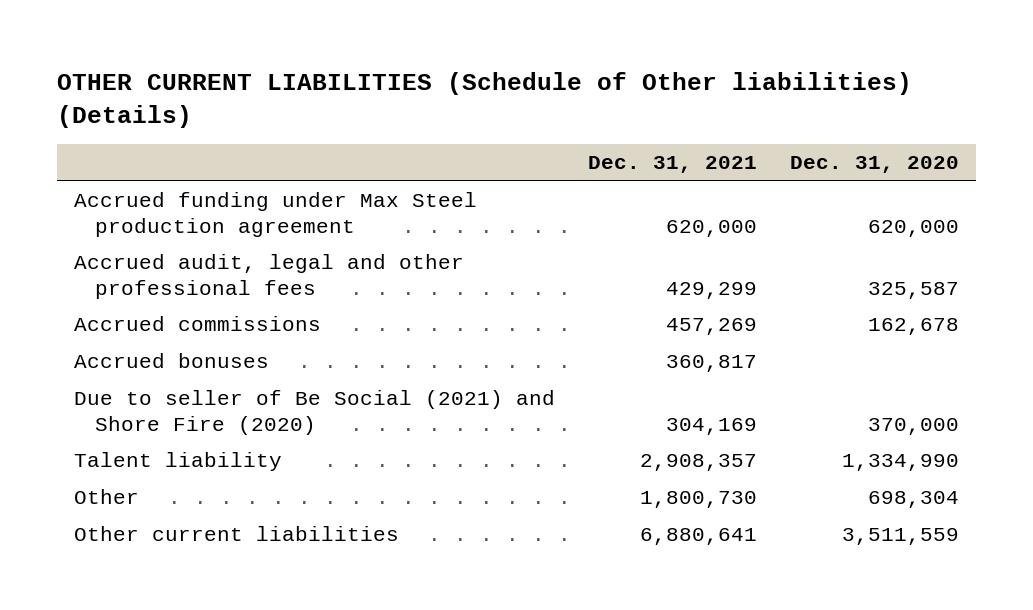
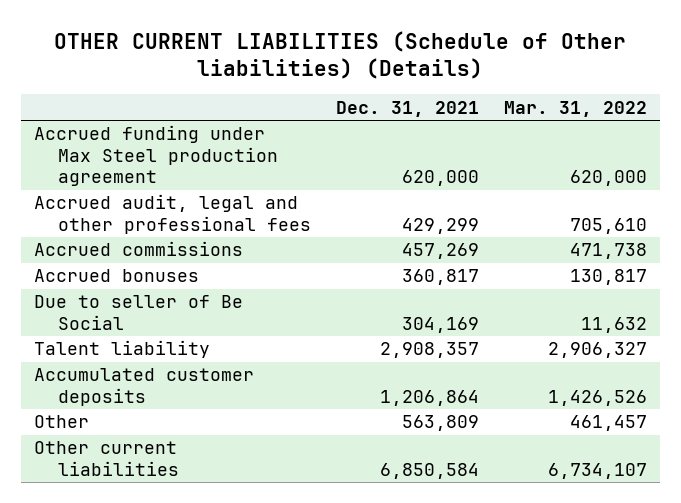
- | Dec. 31, 2021 | Dec. 31, 2020
+ | Dec. 31, 2021 | Mar. 31, 2022
- Due to seller of Be Social (2021) and Shore Fire (2020) | 304,169 | 370,000
+ Due to seller of Be Social | 304,169 | 11,632
- Other | 1,800,730 | 698,304
- Other current liabilities | 6,880,641 | 3,511,559
+ Accumulated customer deposits | 1,206,864 | 1,426,526
+ Other | 563,809 | 461,457
+ Other current liabilities | 6,850,584 | 6,734,107

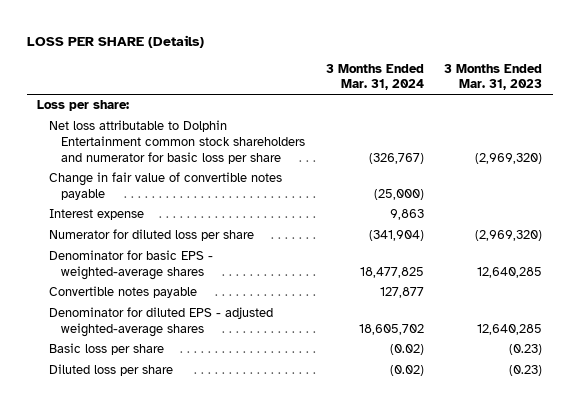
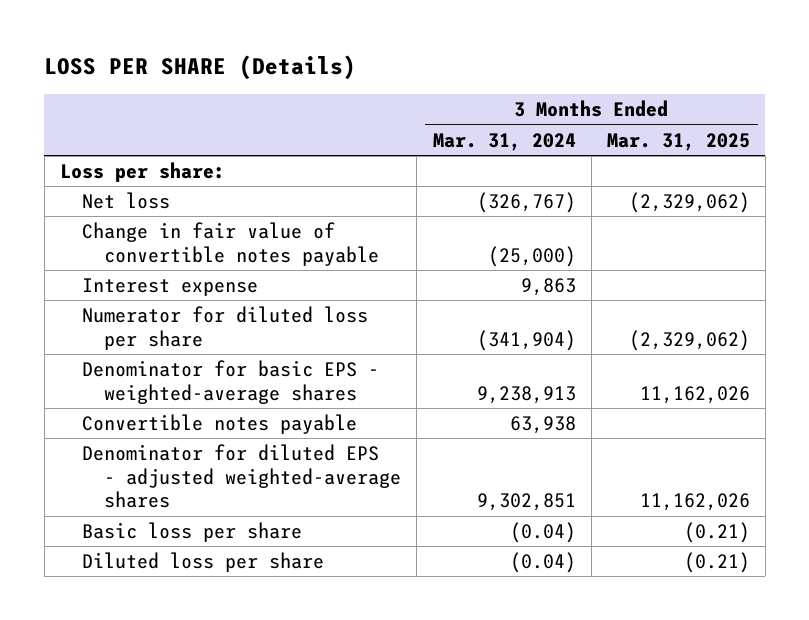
- | 3 Months Ended Mar. 31, 2024 | 3 Months Ended Mar. 31, 2023
+ | 3 Months Ended Mar. 31, 2024 | 3 Months Ended Mar. 31, 2025
- Net loss attributable to Dolphin Entertainment common stock shareholders and numerator for basic loss per share | (326,767) | (2,969,320)
+ Net loss | (326,767) | (2,329,062)
- Denominator for basic EPS - weighted-average shares | 18,477,825 | 12,640,285
- Convertible notes payable | 127,877 |
- Denominator for diluted EPS - adjusted weighted-average shares | 18,605,702 | 12,640,285
- Basic loss per share | (0.02) | (0.23)
- Diluted loss per share | (0.02) | (0.23)
+ Denominator for basic EPS - weighted-average shares | 9,238,913 | 11,162,026
+ Convertible notes payable | 63,938 |
+ Denominator for diluted EPS - adjusted weighted-average shares | 9,302,851 | 11,162,026
+ Basic loss per share | (0.04) | (0.21)
+ Diluted loss per share | (0.04) | (0.21)

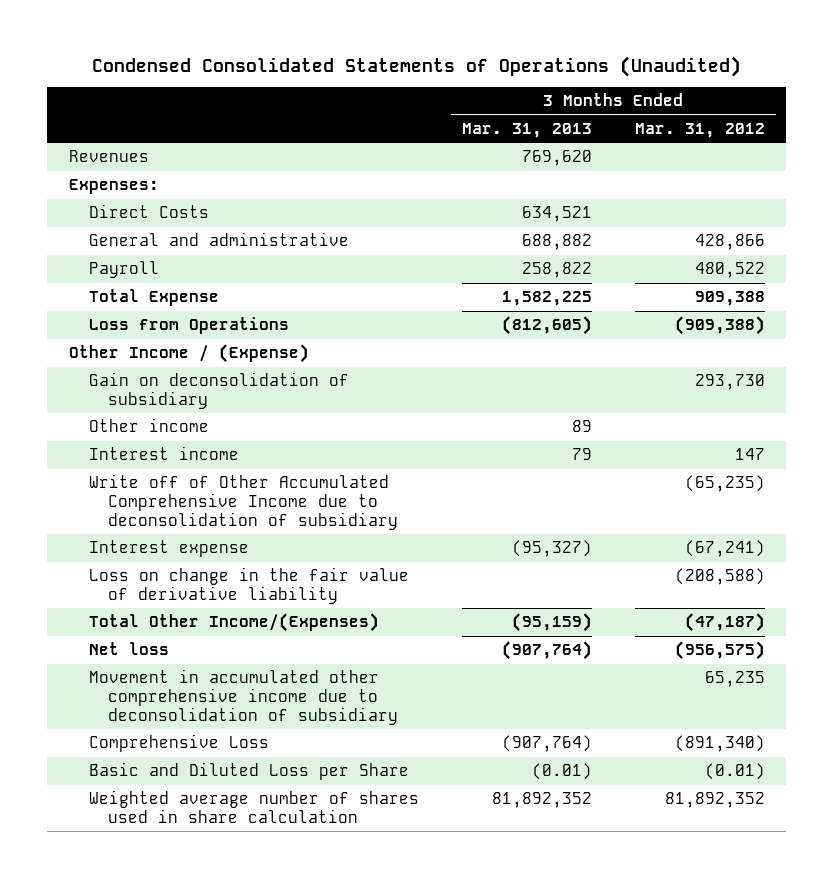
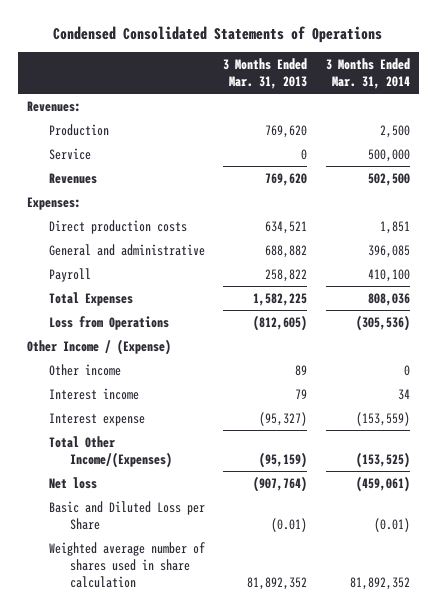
- Condensed Consolidated Statements of Operations (Unaudited)
+ Condensed Consolidated Statements of Operations
- | 3 Months Ended Mar. 31, 2013 | 3 Months Ended Mar. 31, 2012
+ | 3 Months Ended Mar. 31, 2013 | 3 Months Ended Mar. 31, 2014
+ Revenues:
+ Production | 769,620 | 2,500
+ Service | 0 | 500,000
- Direct Costs | 634,521 |
+ Direct production costs | 634,521 | 1,851
- Total Expense | 1,582,225 | 909,388
+ Total Expenses | 1,582,225 | 808,036
- Gain on deconsolidation of subsidiary | | 293,730
- Write off of Other Accumulated Comprehensive Income due to deconsolidation of subsidiary | | (65,235)
- Loss on change in the fair value of derivative liability | | (208,588)
- Movement in accumulated other comprehensive income due to deconsolidation of subsidiary | | 65,235
- Comprehensive Loss | (907,764) | (891,340)

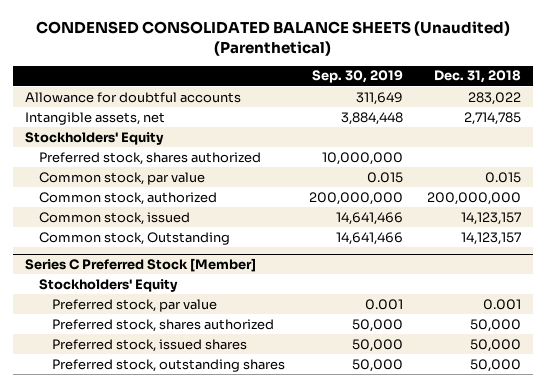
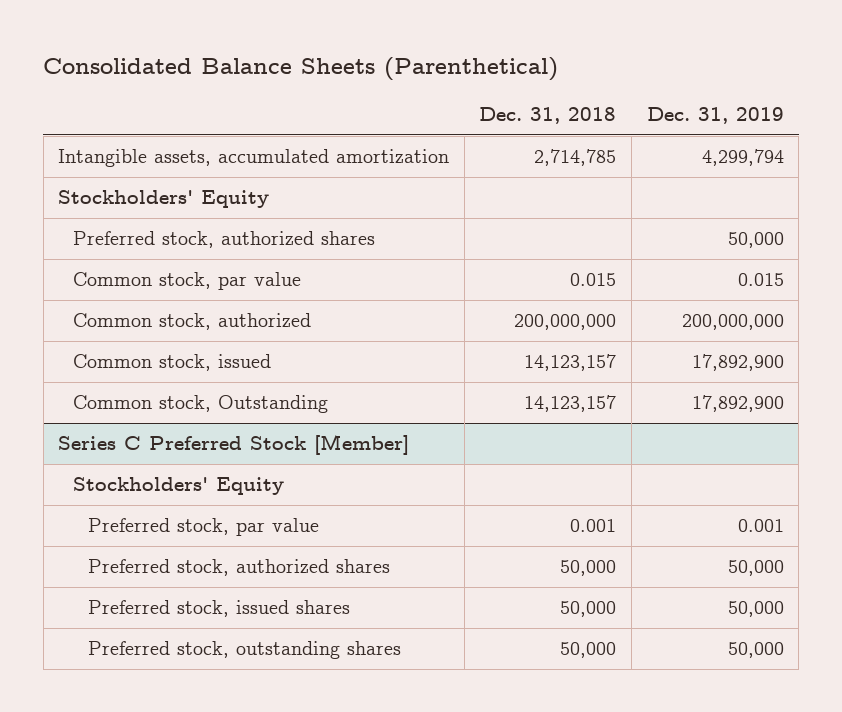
- CONDENSED CONSOLIDATED BALANCE SHEETS (Unaudited) (Parenthetical)
+ Consolidated Balance Sheets (Parenthetical)
- | Sep. 30, 2019 | Dec. 31, 2018
+ | Dec. 31, 2018 | Dec. 31, 2019
- Allowance for doubtful accounts | 311,649 | 283,022
- Intangible assets, net | 3,884,448 | 2,714,785
+ Intangible assets, accumulated amortization | 2,714,785 | 4,299,794
- Preferred stock, shares authorized | 10,000,000 |
+ Preferred stock, authorized shares | | 50,000
@ Series C Preferred Stock [Member]
- Preferred stock, shares authorized | 50,000 | 50,000
+ Preferred stock, authorized shares | 50,000 | 50,000

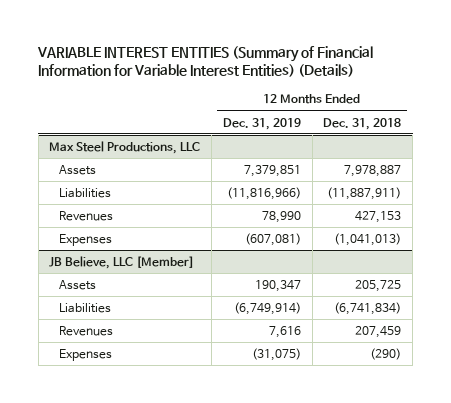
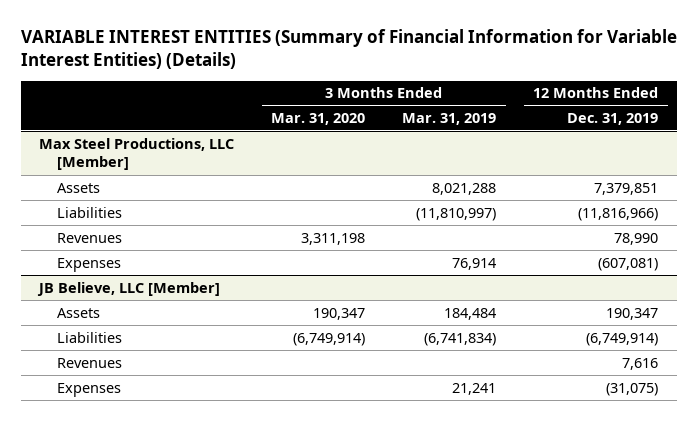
- | 12 Months Ended Dec. 31, 2019 | 12 Months Ended Dec. 31, 2018
+ | 3 Months Ended Mar. 31, 2020 | 3 Months Ended Mar. 31, 2019 | 12 Months Ended Dec. 31, 2019
- Max Steel Productions, LLC
+ Max Steel Productions, LLC [Member]

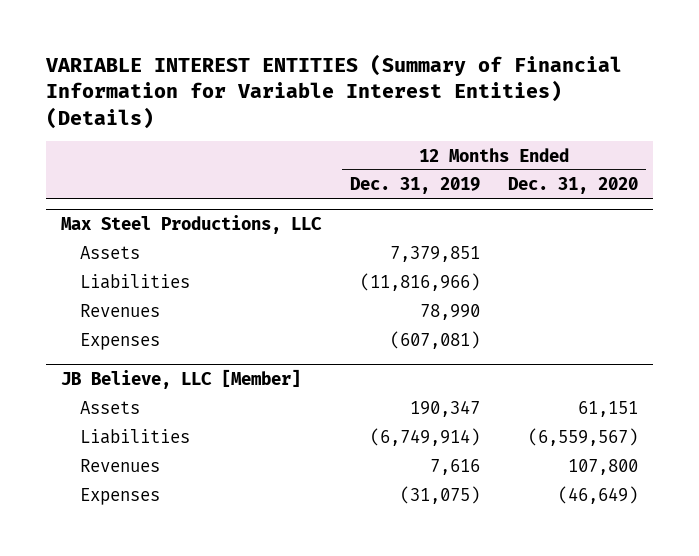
- | 3 Months Ended Mar. 31, 2020 | 3 Months Ended Mar. 31, 2019 | 12 Months Ended Dec. 31, 2019
+ | 12 Months Ended Dec. 31, 2019 | 12 Months Ended Dec. 31, 2020
- Max Steel Productions, LLC [Member]
+ Max Steel Productions, LLC

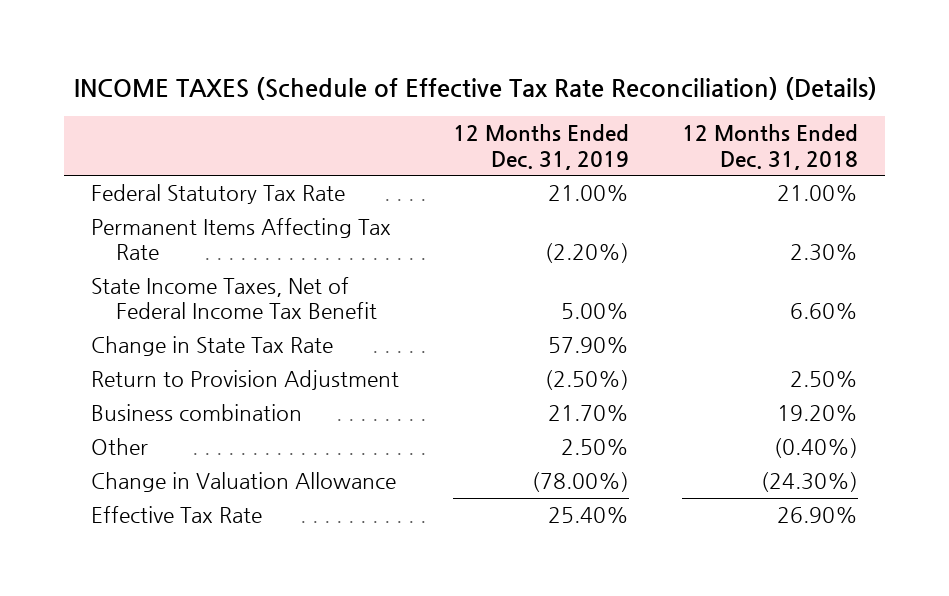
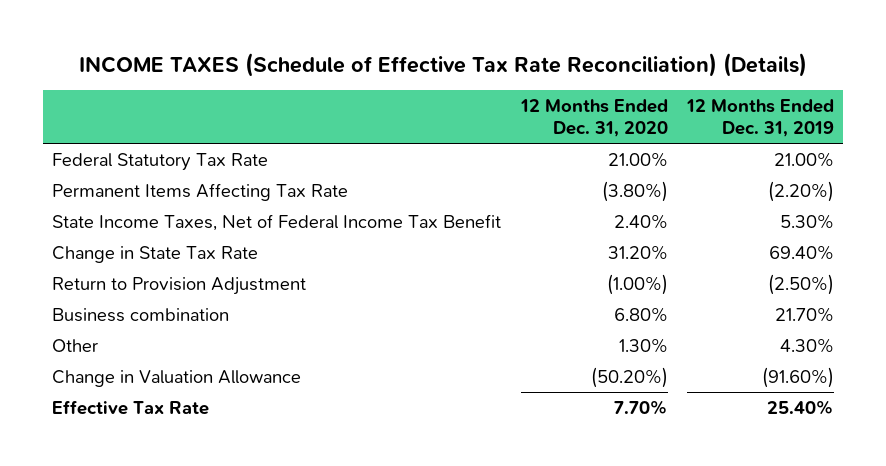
- | 12 Months Ended Dec. 31, 2019 | 12 Months Ended Dec. 31, 2018
+ | 12 Months Ended Dec. 31, 2020 | 12 Months Ended Dec. 31, 2019
- State Income Taxes, Net of Federal Income Tax Benefit | 5.00% | 6.60%
- Change in State Tax Rate | 57.90% |
+ State Income Taxes, Net of Federal Income Tax Benefit | 2.40% | 5.30%
+ Change in State Tax Rate | 31.20% | 69.40%
- Other | 2.50% | (0.40%)
- Change in Valuation Allowance | (78.00%) | (24.30%)
+ Other | 1.30% | 4.30%
+ Change in Valuation Allowance | (50.20%) | (91.60%)

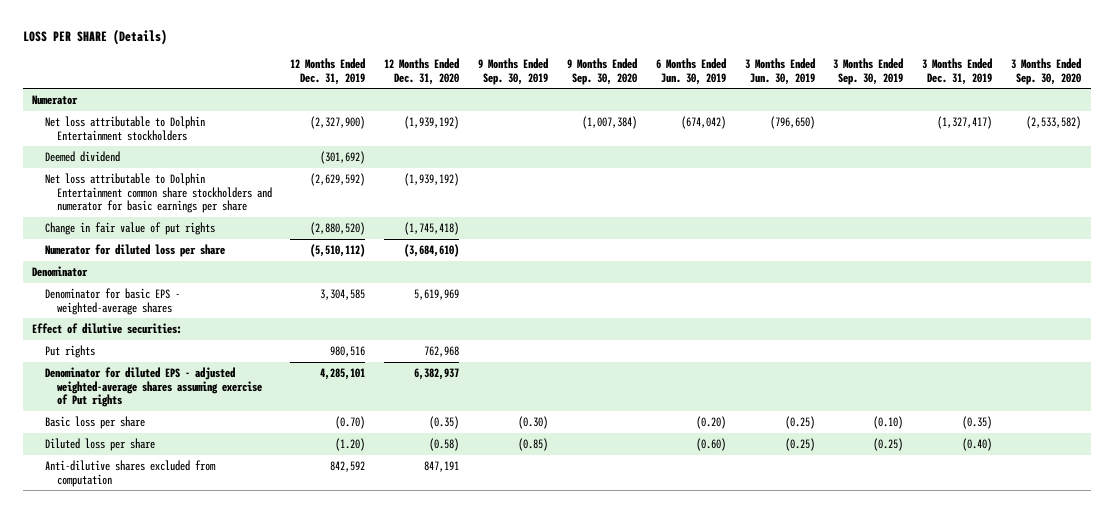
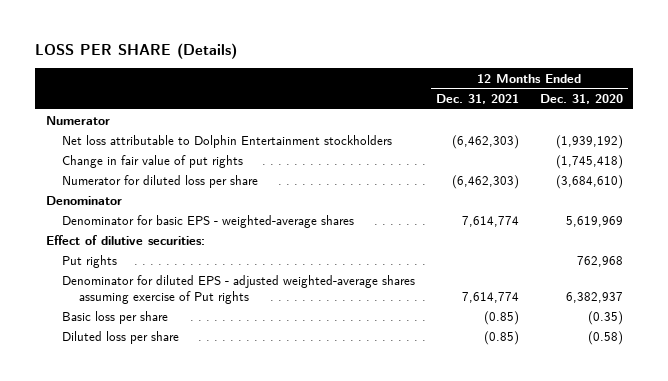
- | 12 Months Ended Dec. 31, 2019 | 12 Months Ended Dec. 31, 2020 | 9 Months Ended Sep. 30, 2019 | 9 Months Ended Sep. 30, 2020 | 6 Months Ended Jun. 30, 2019 | 3 Months Ended Jun. 30, 2019 | 3 Months Ended Sep. 30, 2019 | 3 Months Ended Dec. 31, 2019 | 3 Months Ended Sep. 30, 2020
+ | 12 Months Ended Dec. 31, 2021 | 12 Months Ended Dec. 31, 2020
- Deemed dividend | (301,692) | | | | | | | |
- Net loss attributable to Dolphin Entertainment common share stockholders and numerator for basic earnings per share | (2,629,592) | (1,939,192) | | | | | | |
- Anti-dilutive shares excluded from computation | 842,592 | 847,191 | | | | | | |

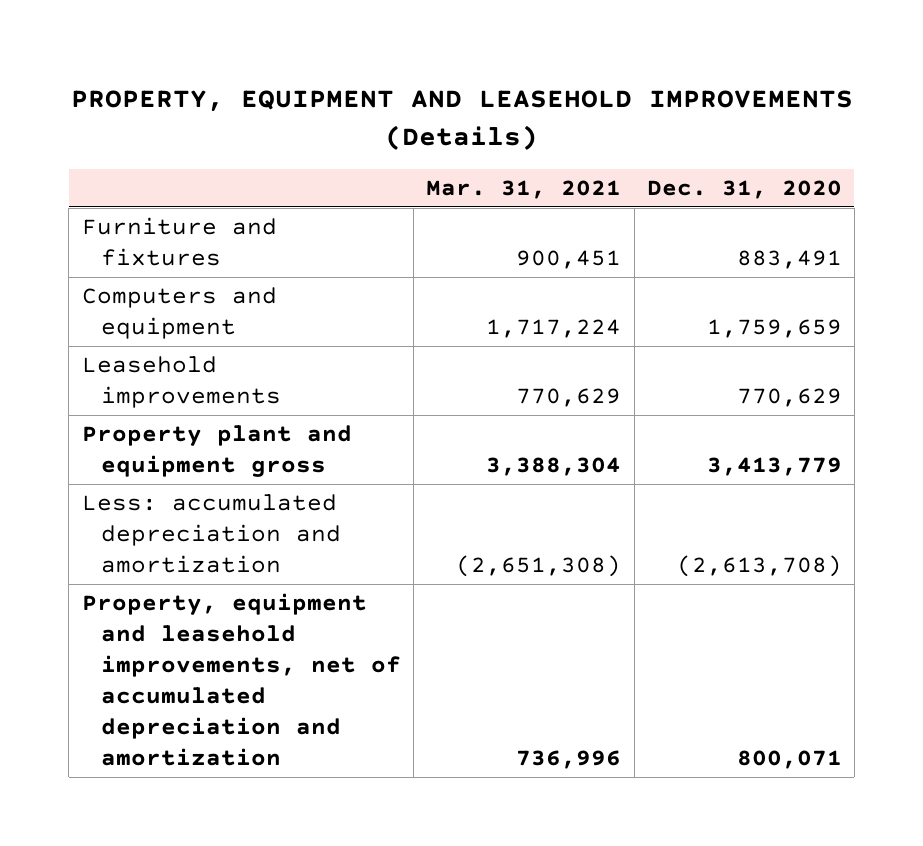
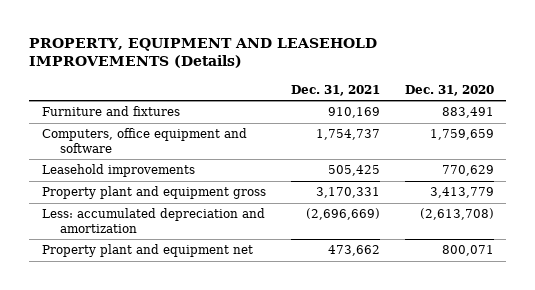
- | Mar. 31, 2021 | Dec. 31, 2020
+ | Dec. 31, 2021 | Dec. 31, 2020
- Computers and equipment | 1,717,224 | 1,759,659
+ Computers, office equipment and software | 1,754,737 | 1,759,659
- Property, equipment and leasehold improvements, net of accumulated depreciation and amortization | 736,996 | 800,071
+ Property plant and equipment net | 473,662 | 800,071

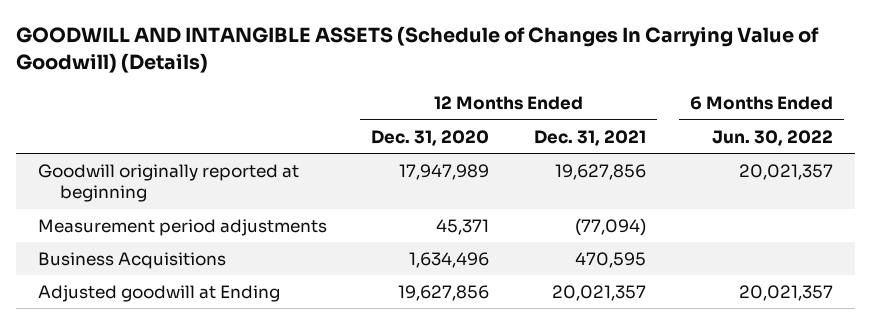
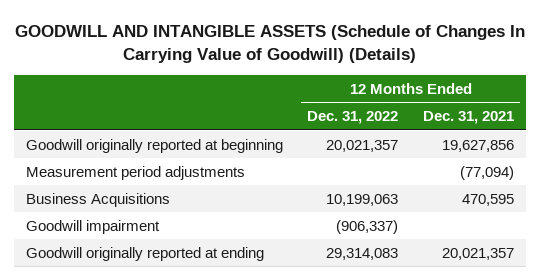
- | 12 Months Ended Dec. 31, 2020 | 12 Months Ended Dec. 31, 2021 | 6 Months Ended Jun. 30, 2022
+ | 12 Months Ended Dec. 31, 2022 | 12 Months Ended Dec. 31, 2021
- Adjusted goodwill at Ending | 19,627,856 | 20,021,357 | 20,021,357
+ Goodwill impairment | (906,337) |
+ Goodwill originally reported at ending | 29,314,083 | 20,021,357

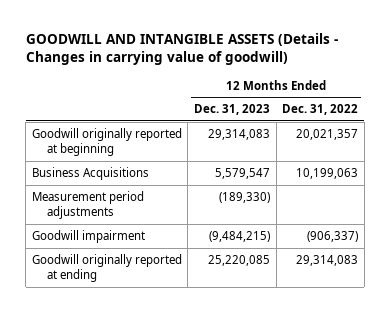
- GOODWILL AND INTANGIBLE ASSETS (Schedule of Changes In Carrying Value of Goodwill) (Details)
+ GOODWILL AND INTANGIBLE ASSETS (Details - Changes in carrying value of goodwill)
- | 12 Months Ended Dec. 31, 2022 | 12 Months Ended Dec. 31, 2021
+ | 12 Months Ended Dec. 31, 2023 | 12 Months Ended Dec. 31, 2022
moved down: Measurement period adjustments | (189,330) |

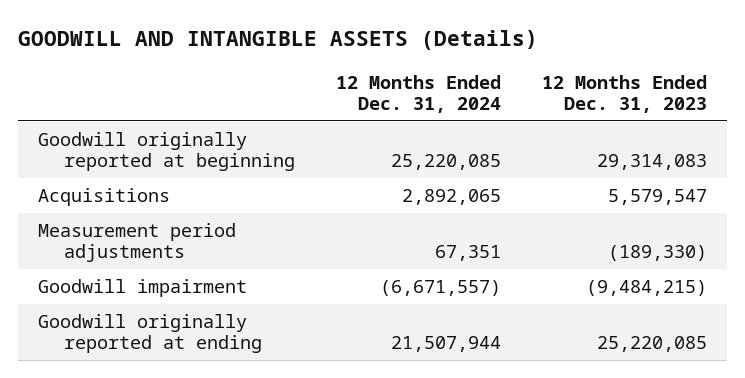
- GOODWILL AND INTANGIBLE ASSETS (Details - Changes in carrying value of goodwill)
+ GOODWILL AND INTANGIBLE ASSETS (Details)
- | 12 Months Ended Dec. 31, 2023 | 12 Months Ended Dec. 31, 2022
+ | 12 Months Ended Dec. 31, 2024 | 12 Months Ended Dec. 31, 2023
- Business Acquisitions | 5,579,547 | 10,199,063
+ Acquisitions | 2,892,065 | 5,579,547

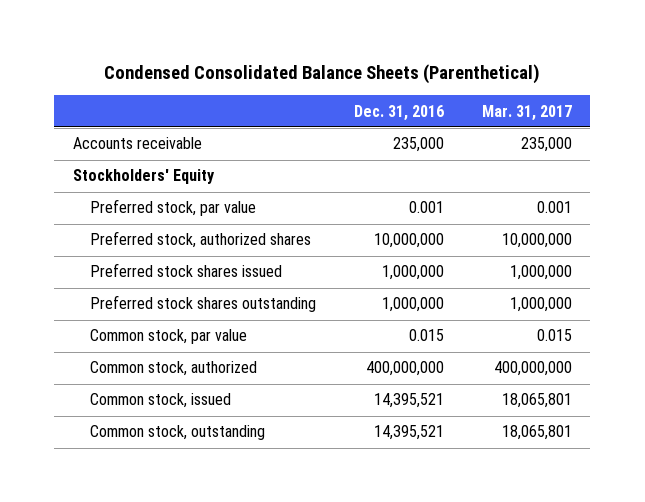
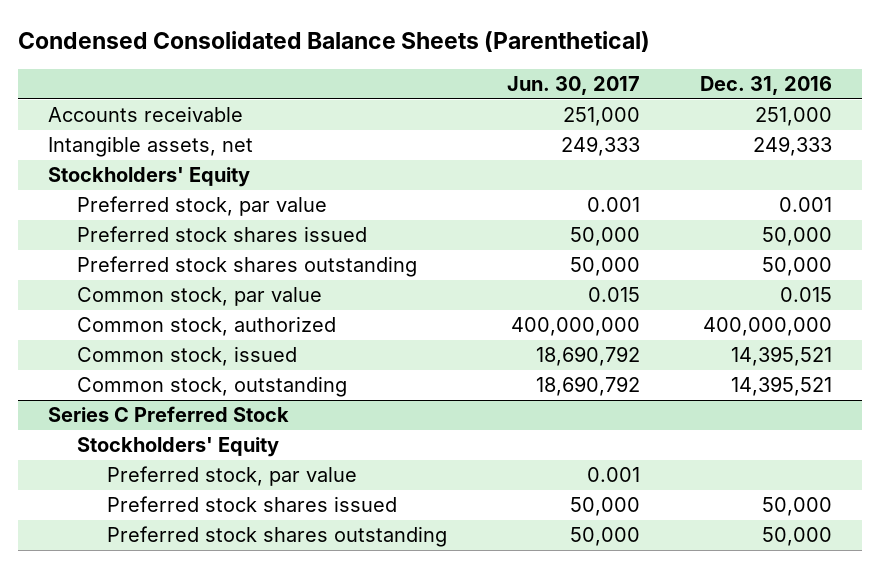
- | Dec. 31, 2016 | Mar. 31, 2017
+ | Jun. 30, 2017 | Dec. 31, 2016
- Accounts receivable | 235,000 | 235,000
+ Accounts receivable | 251,000 | 251,000
+ Intangible assets, net | 249,333 | 249,333
- Preferred stock, authorized shares | 10,000,000 | 10,000,000
- Preferred stock shares issued | 1,000,000 | 1,000,000
- Preferred stock shares outstanding | 1,000,000 | 1,000,000
+ Preferred stock shares issued | 50,000 | 50,000
+ Preferred stock shares outstanding | 50,000 | 50,000
+ Series C Preferred Stock
+ Stockholders' Equity
+ Preferred stock, par value | 0.001 |
+ Preferred stock shares issued | 50,000 | 50,000
+ Preferred stock shares outstanding | 50,000 | 50,000

